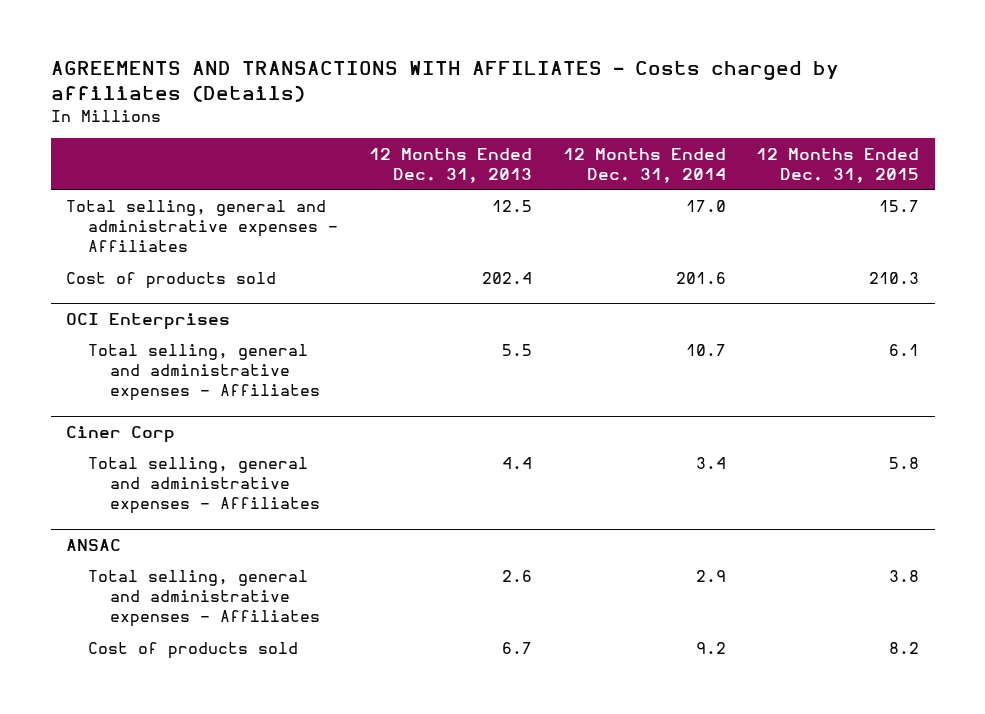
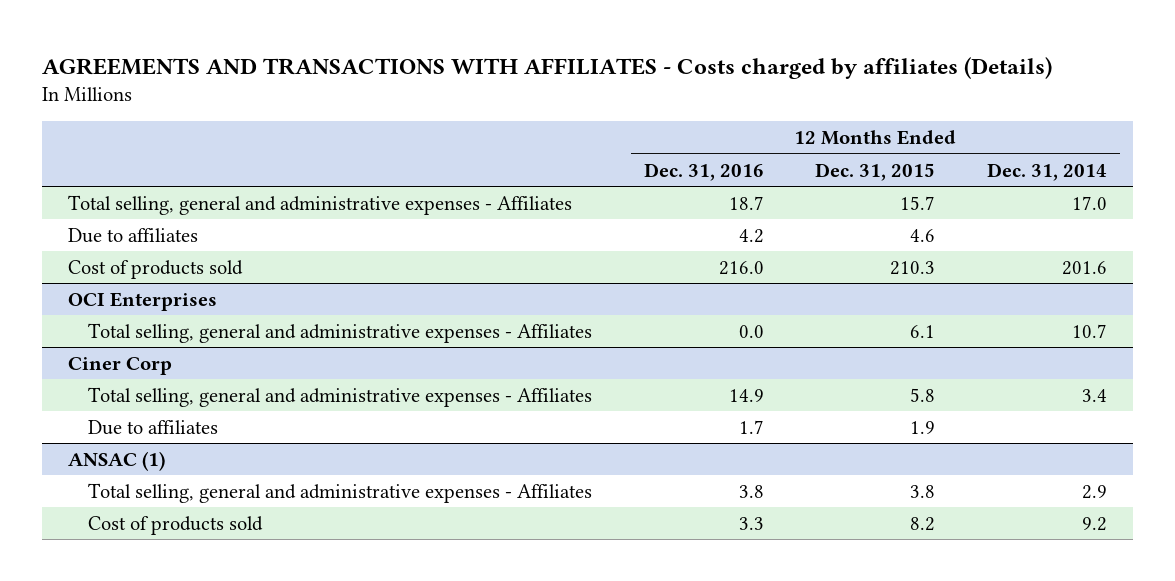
- | 12 Months Ended Dec. 31, 2013 | 12 Months Ended Dec. 31, 2014 | 12 Months Ended Dec. 31, 2015
+ | 12 Months Ended Dec. 31, 2016 | 12 Months Ended Dec. 31, 2015 | 12 Months Ended Dec. 31, 2014
+ Due to affiliates | 4.2 | 4.6 |
- ANSAC
@ Ciner Corp
+ Due to affiliates | 1.7 | 1.9 |
+ ANSAC (1)

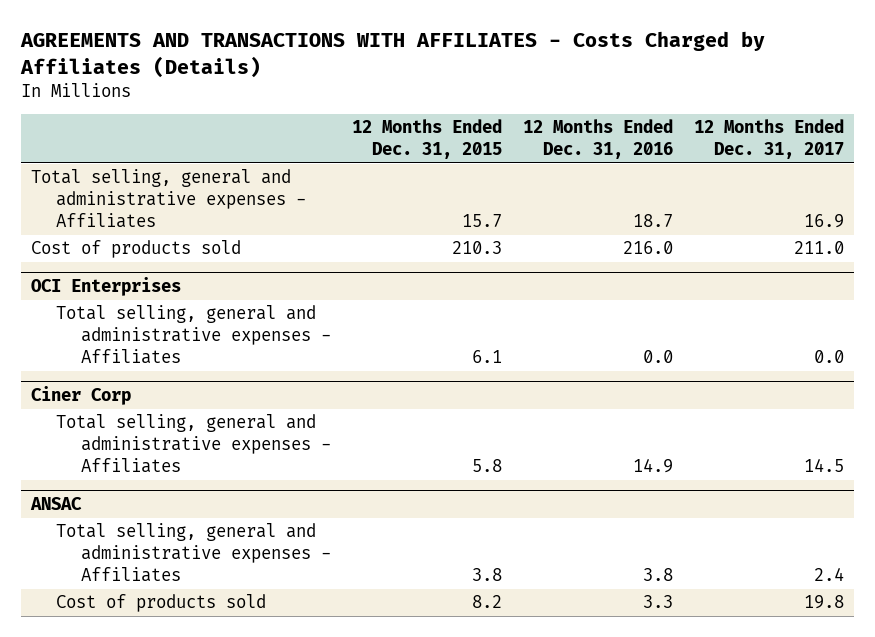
- AGREEMENTS AND TRANSACTIONS WITH AFFILIATES - Costs charged by affiliates (Details)
+ AGREEMENTS AND TRANSACTIONS WITH AFFILIATES - Costs Charged by Affiliates (Details)
- | 12 Months Ended Dec. 31, 2016 | 12 Months Ended Dec. 31, 2015 | 12 Months Ended Dec. 31, 2014
+ | 12 Months Ended Dec. 31, 2015 | 12 Months Ended Dec. 31, 2016 | 12 Months Ended Dec. 31, 2017
- Due to affiliates | 4.2 | 4.6 |
@ Ciner Corp
- Due to affiliates | 1.7 | 1.9 |
- ANSAC (1)
+ ANSAC

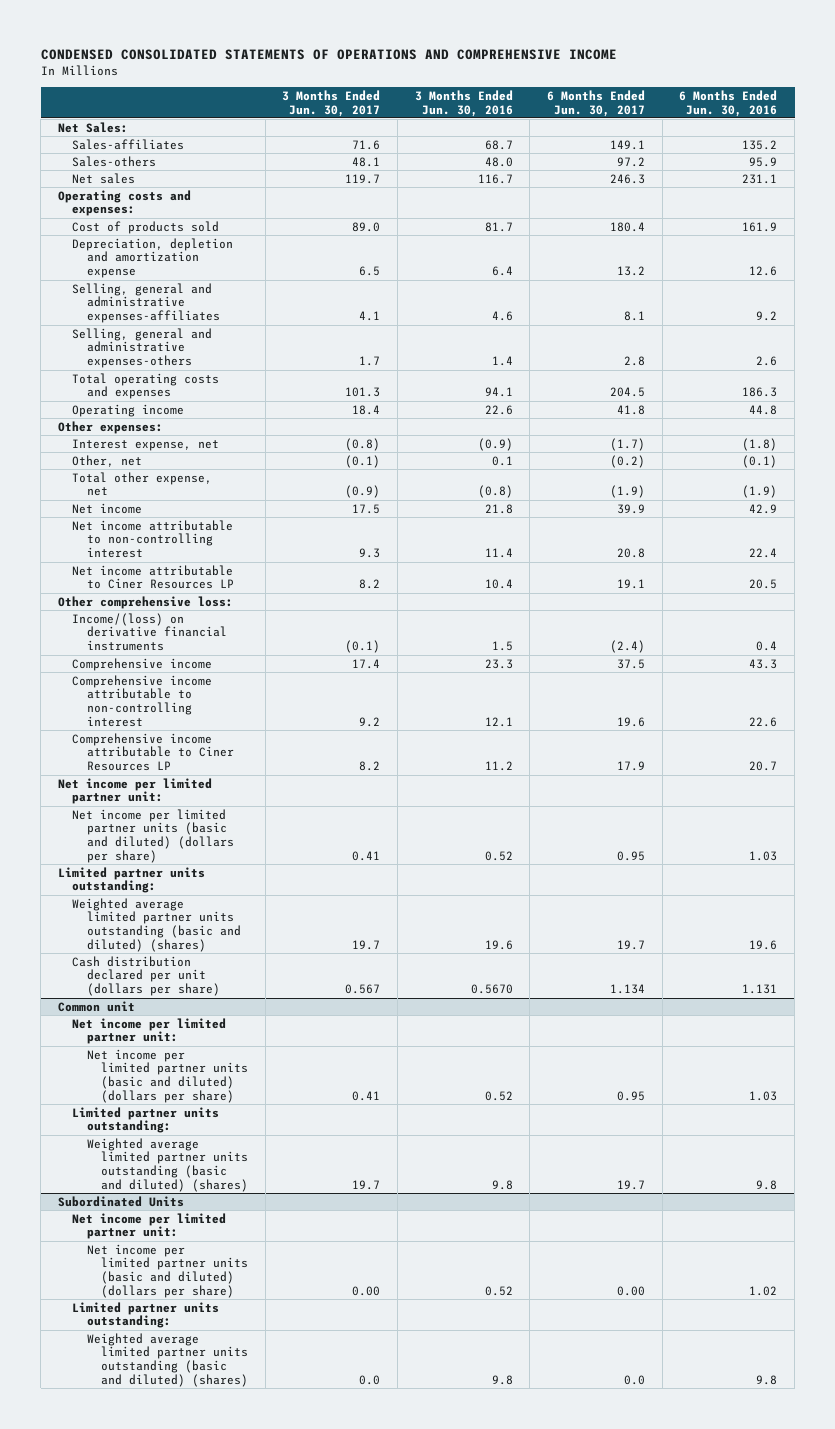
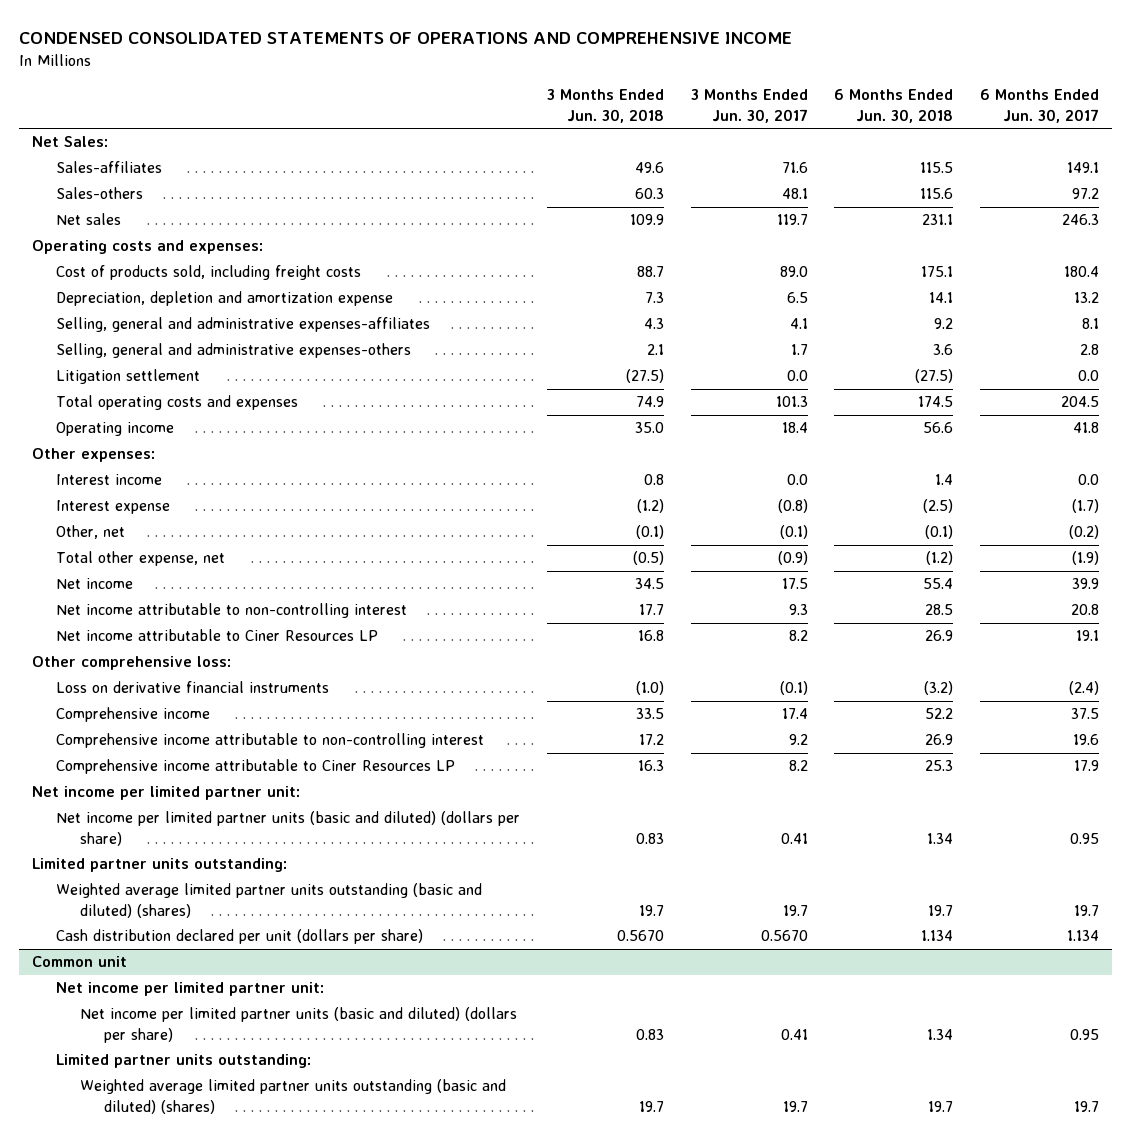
- | 3 Months Ended Jun. 30, 2017 | 3 Months Ended Jun. 30, 2016 | 6 Months Ended Jun. 30, 2017 | 6 Months Ended Jun. 30, 2016
+ | 3 Months Ended Jun. 30, 2018 | 3 Months Ended Jun. 30, 2017 | 6 Months Ended Jun. 30, 2018 | 6 Months Ended Jun. 30, 2017
- Cost of products sold | 89.0 | 81.7 | 180.4 | 161.9
+ Cost of products sold, including freight costs | 88.7 | 89.0 | 175.1 | 180.4
+ Litigation settlement | (27.5) | 0.0 | (27.5) | 0.0
- Interest expense, net | (0.8) | (0.9) | (1.7) | (1.8)
+ Interest income | 0.8 | 0.0 | 1.4 | 0.0
+ Interest expense | (1.2) | (0.8) | (2.5) | (1.7)
- Income/(loss) on derivative financial instruments | (0.1) | 1.5 | (2.4) | 0.4
+ Loss on derivative financial instruments | (1.0) | (0.1) | (3.2) | (2.4)
- Cash distribution declared per unit (dollars per share) | 0.567 | 0.5670 | 1.134 | 1.131
+ Cash distribution declared per unit (dollars per share) | 0.5670 | 0.5670 | 1.134 | 1.134
- Subordinated Units
- Net income per limited partner unit:
- Net income per limited partner units (basic and diluted) (dollars per share) | 0.00 | 0.52 | 0.00 | 1.02
- Limited partner units outstanding:
- Weighted average limited partner units outstanding (basic and diluted) (shares) | 0.0 | 9.8 | 0.0 | 9.8

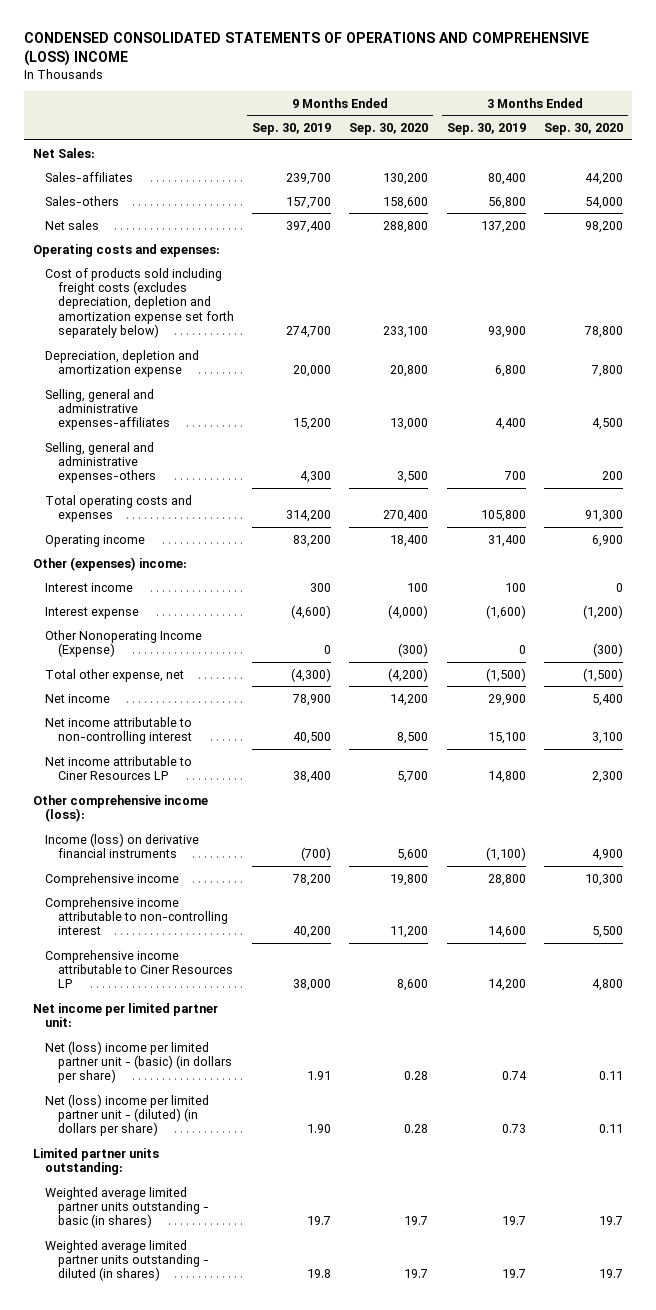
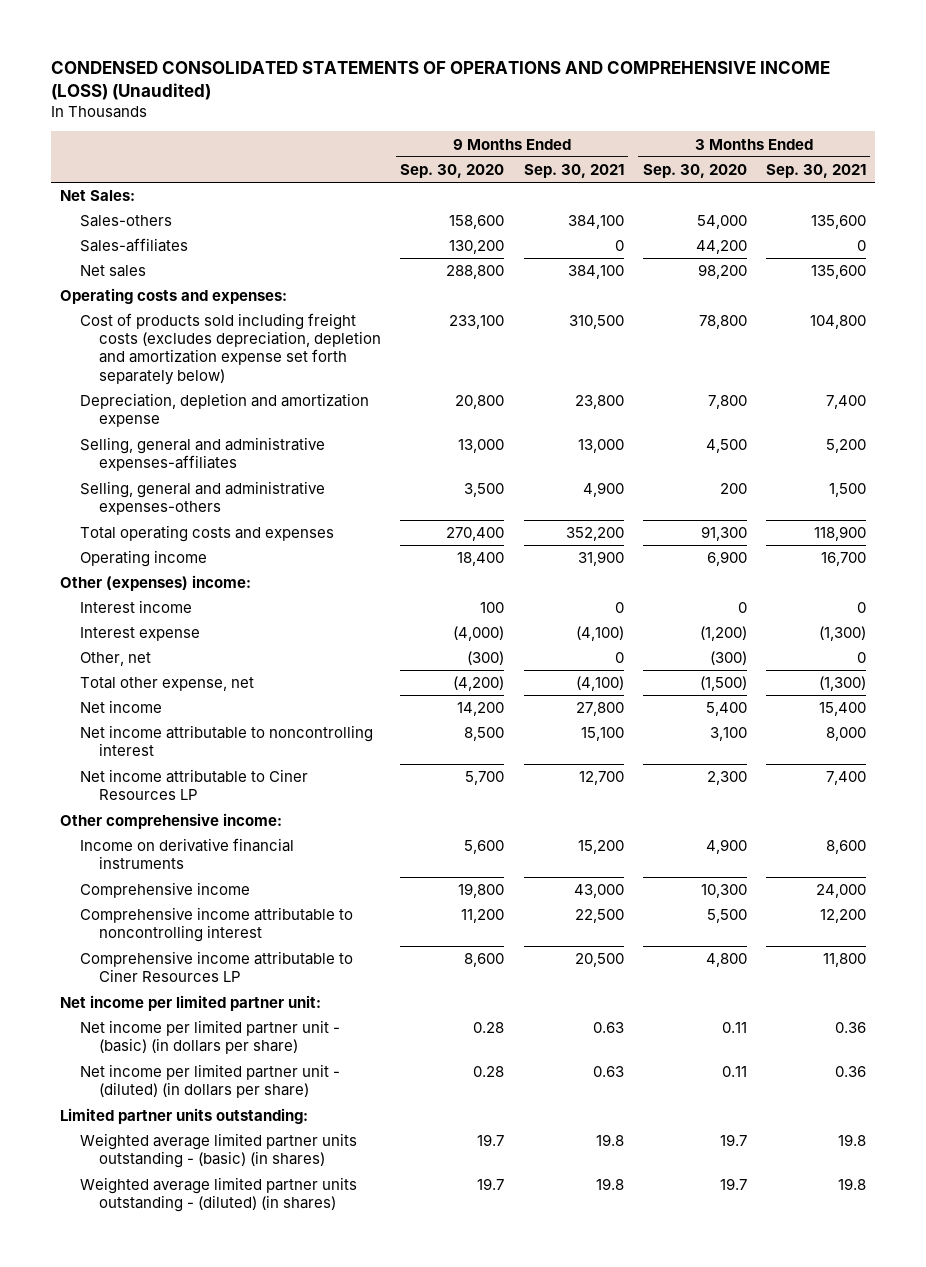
- CONDENSED CONSOLIDATED STATEMENTS OF OPERATIONS AND COMPREHENSIVE (LOSS) INCOME
+ CONDENSED CONSOLIDATED STATEMENTS OF OPERATIONS AND COMPREHENSIVE INCOME (LOSS) (Unaudited)
- | 9 Months Ended Sep. 30, 2019 | 9 Months Ended Sep. 30, 2020 | 3 Months Ended Sep. 30, 2019 | 3 Months Ended Sep. 30, 2020
+ | 9 Months Ended Sep. 30, 2020 | 9 Months Ended Sep. 30, 2021 | 3 Months Ended Sep. 30, 2020 | 3 Months Ended Sep. 30, 2021
moved down: Sales-affiliates | 130,200 | 0 | 44,200 | 0
- Other Nonoperating Income (Expense) | 0 | (300) | 0 | (300)
+ Other, net | (300) | 0 | (300) | 0
- Net income attributable to non-controlling interest | 40,500 | 8,500 | 15,100 | 3,100
+ Net income attributable to noncontrolling interest | 8,500 | 15,100 | 3,100 | 8,000
- Other comprehensive income (loss):
- Income (loss) on derivative financial instruments | (700) | 5,600 | (1,100) | 4,900
+ Other comprehensive income:
+ Income on derivative financial instruments | 5,600 | 15,200 | 4,900 | 8,600
- Comprehensive income attributable to non-controlling interest | 40,200 | 11,200 | 14,600 | 5,500
+ Comprehensive income attributable to noncontrolling interest | 11,200 | 22,500 | 5,500 | 12,200
- Net (loss) income per limited partner unit - (basic) (in dollars per share) | 1.91 | 0.28 | 0.74 | 0.11
- Net (loss) income per limited partner unit - (diluted) (in dollars per share) | 1.90 | 0.28 | 0.73 | 0.11
+ Net income per limited partner unit - (basic) (in dollars per share) | 0.28 | 0.63 | 0.11 | 0.36
+ Net income per limited partner unit - (diluted) (in dollars per share) | 0.28 | 0.63 | 0.11 | 0.36
- Weighted average limited partner units outstanding - basic (in shares) | 19.7 | 19.7 | 19.7 | 19.7
- Weighted average limited partner units outstanding - diluted (in shares) | 19.8 | 19.7 | 19.7 | 19.7
+ Weighted average limited partner units outstanding - (basic) (in shares) | 19.7 | 19.8 | 19.7 | 19.8
+ Weighted average limited partner units outstanding - (diluted) (in shares) | 19.7 | 19.8 | 19.7 | 19.8

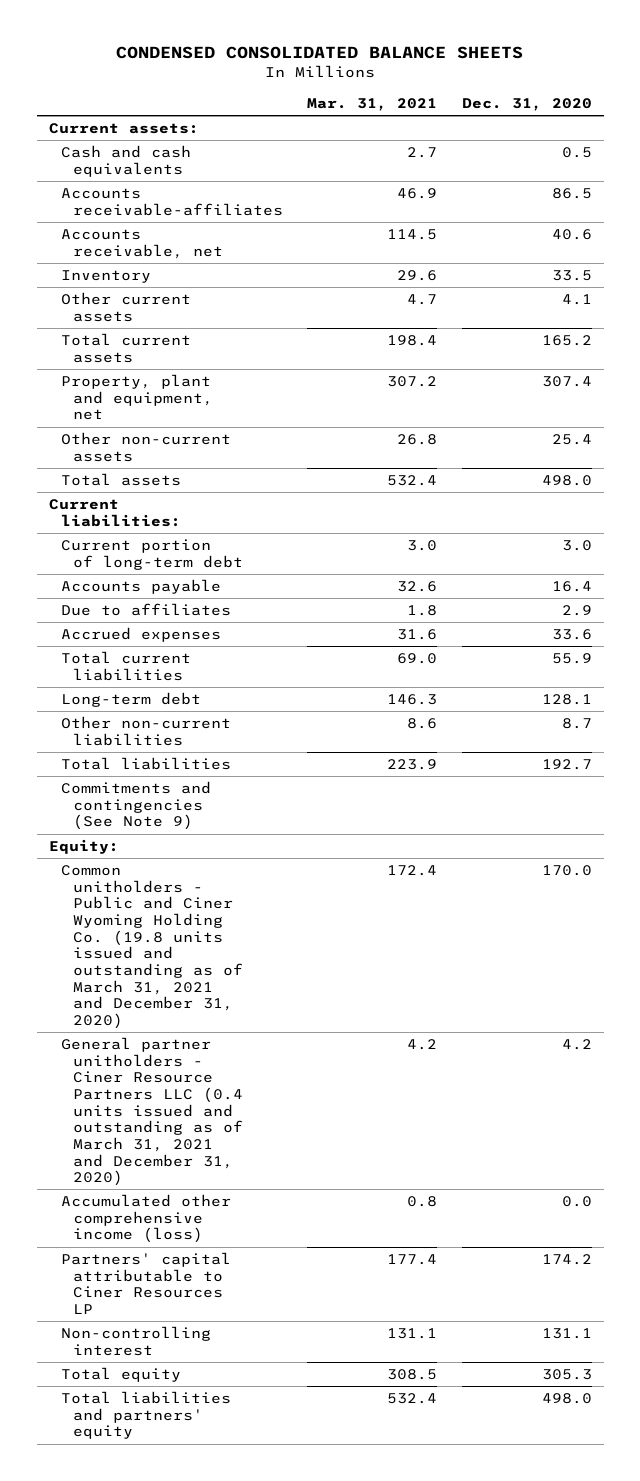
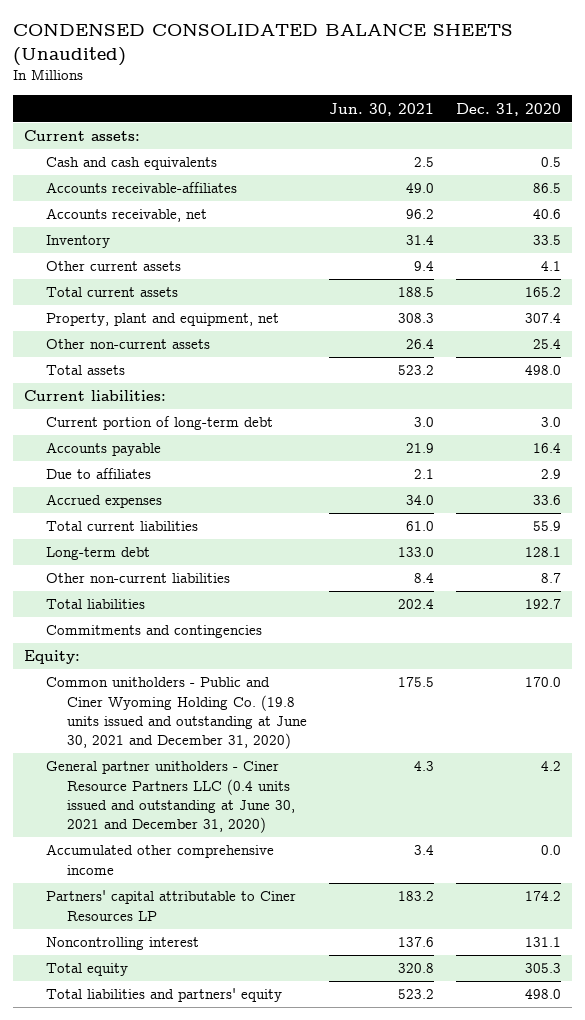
- CONDENSED CONSOLIDATED BALANCE SHEETS
+ CONDENSED CONSOLIDATED BALANCE SHEETS (Unaudited)
- | Mar. 31, 2021 | Dec. 31, 2020
+ | Jun. 30, 2021 | Dec. 31, 2020
- Commitments and contingencies (See Note 9)
+ Commitments and contingencies
- Common unitholders - Public and Ciner Wyoming Holding Co. (19.8 units issued and outstanding as of March 31, 2021 and December 31, 2020) | 172.4 | 170.0
- General partner unitholders - Ciner Resource Partners LLC (0.4 units issued and outstanding as of March 31, 2021 and December 31, 2020) | 4.2 | 4.2
- Accumulated other comprehensive income (loss) | 0.8 | 0.0
+ Common unitholders - Public and Ciner Wyoming Holding Co. (19.8 units issued and outstanding at June 30, 2021 and December 31, 2020) | 175.5 | 170.0
+ General partner unitholders - Ciner Resource Partners LLC (0.4 units issued and outstanding at June 30, 2021 and December 31, 2020) | 4.3 | 4.2
+ Accumulated other comprehensive income | 3.4 | 0.0
- Non-controlling interest | 131.1 | 131.1
+ Noncontrolling interest | 137.6 | 131.1

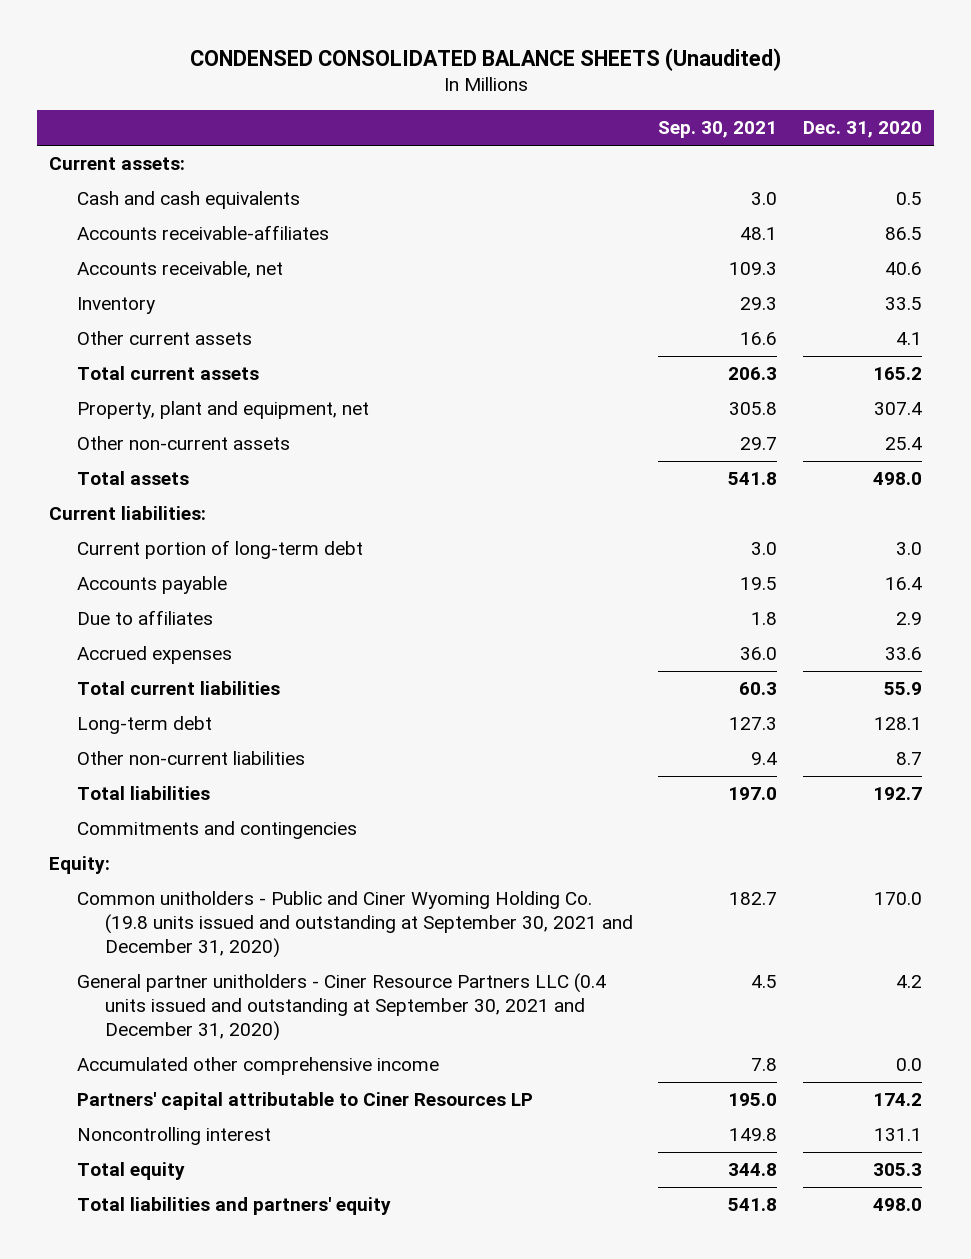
- | Jun. 30, 2021 | Dec. 31, 2020
+ | Sep. 30, 2021 | Dec. 31, 2020
- Common unitholders - Public and Ciner Wyoming Holding Co. (19.8 units issued and outstanding at June 30, 2021 and December 31, 2020) | 175.5 | 170.0
- General partner unitholders - Ciner Resource Partners LLC (0.4 units issued and outstanding at June 30, 2021 and December 31, 2020) | 4.3 | 4.2
+ Common unitholders - Public and Ciner Wyoming Holding Co. (19.8 units issued and outstanding at September 30, 2021 and December 31, 2020) | 182.7 | 170.0
+ General partner unitholders - Ciner Resource Partners LLC (0.4 units issued and outstanding at September 30, 2021 and December 31, 2020) | 4.5 | 4.2

